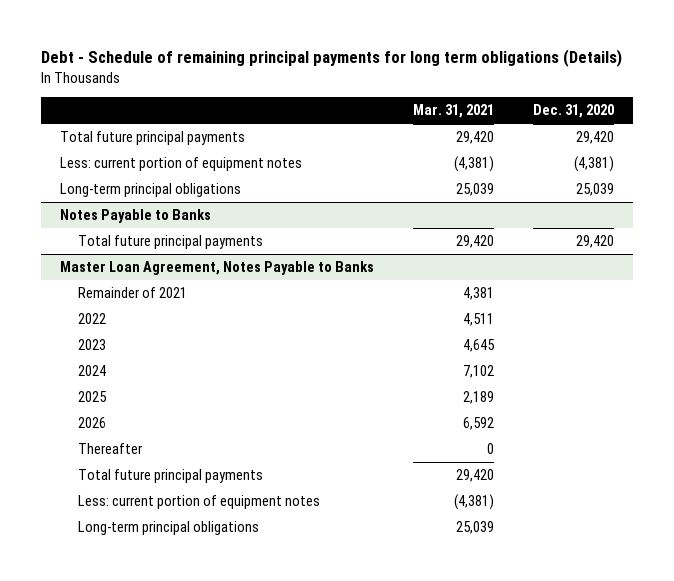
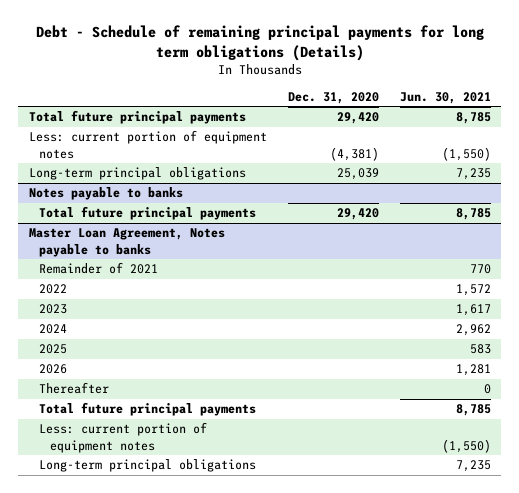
- | Mar. 31, 2021 | Dec. 31, 2020
+ | Dec. 31, 2020 | Jun. 30, 2021
- Notes Payable to Banks
+ Notes payable to banks
- Master Loan Agreement, Notes Payable to Banks
+ Master Loan Agreement, Notes payable to banks

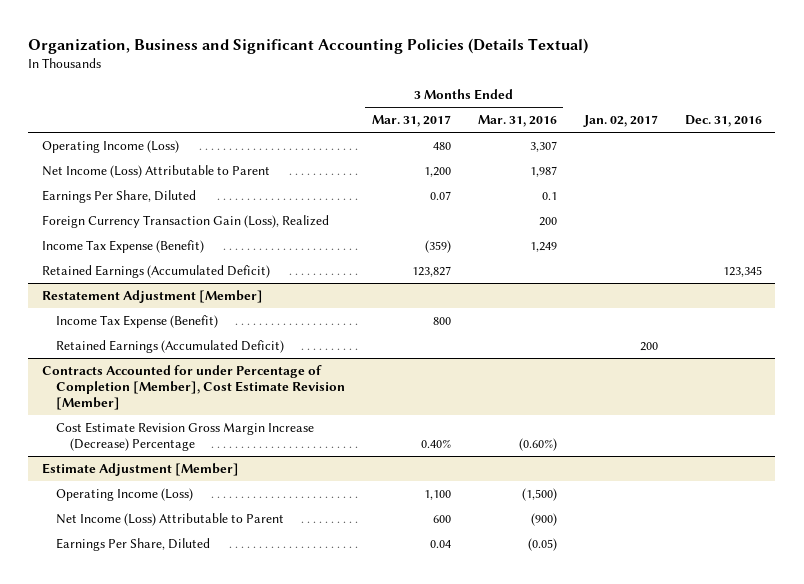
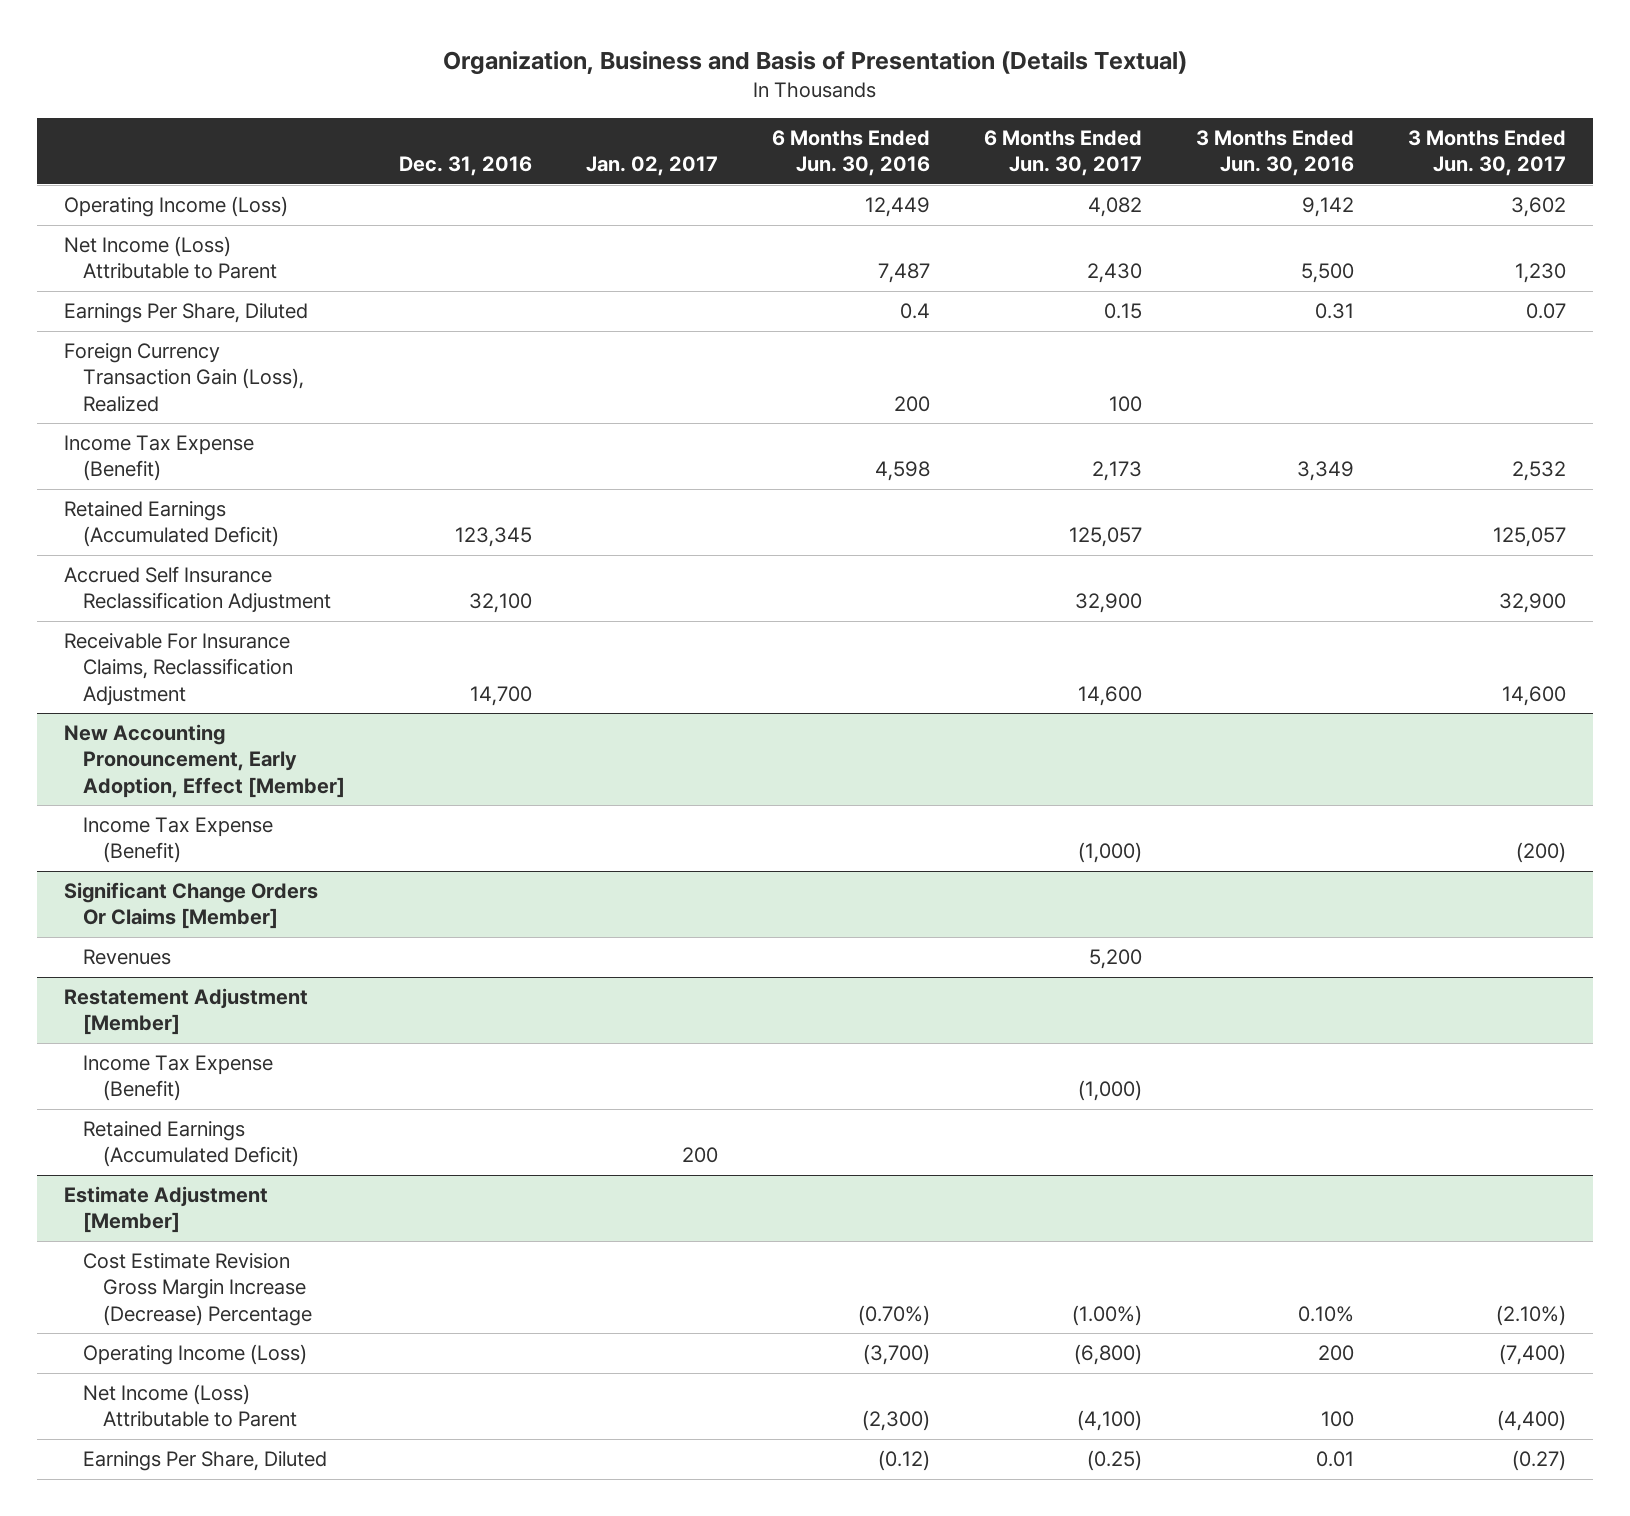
- Organization, Business and Significant Accounting Policies (Details Textual)
+ Organization, Business and Basis of Presentation (Details Textual)
- | 3 Months Ended Mar. 31, 2017 | 3 Months Ended Mar. 31, 2016 | Jan. 02, 2017 | Dec. 31, 2016
+ | Dec. 31, 2016 | Jan. 02, 2017 | 6 Months Ended Jun. 30, 2016 | 6 Months Ended Jun. 30, 2017 | 3 Months Ended Jun. 30, 2016 | 3 Months Ended Jun. 30, 2017
+ Accrued Self Insurance Reclassification Adjustment | 32,100 | | | 32,900 | | 32,900
+ Receivable For Insurance Claims, Reclassification Adjustment | 14,700 | | | 14,600 | | 14,600
+ New Accounting Pronouncement, Early Adoption, Effect [Member]
+ Income Tax Expense (Benefit) | | | | (1,000) | | (200)
+ Significant Change Orders Or Claims [Member]
+ Revenues | | | | 5,200 | |
- Contracts Accounted for under Percentage of Completion [Member], Cost Estimate Revision [Member]
- Cost Estimate Revision Gross Margin Increase (Decrease) Percentage | 0.40% | (0.60%) | |
@ Estimate Adjustment [Member]
+ Cost Estimate Revision Gross Margin Increase (Decrease) Percentage | | | (0.70%) | (1.00%) | 0.10% | (2.10%)

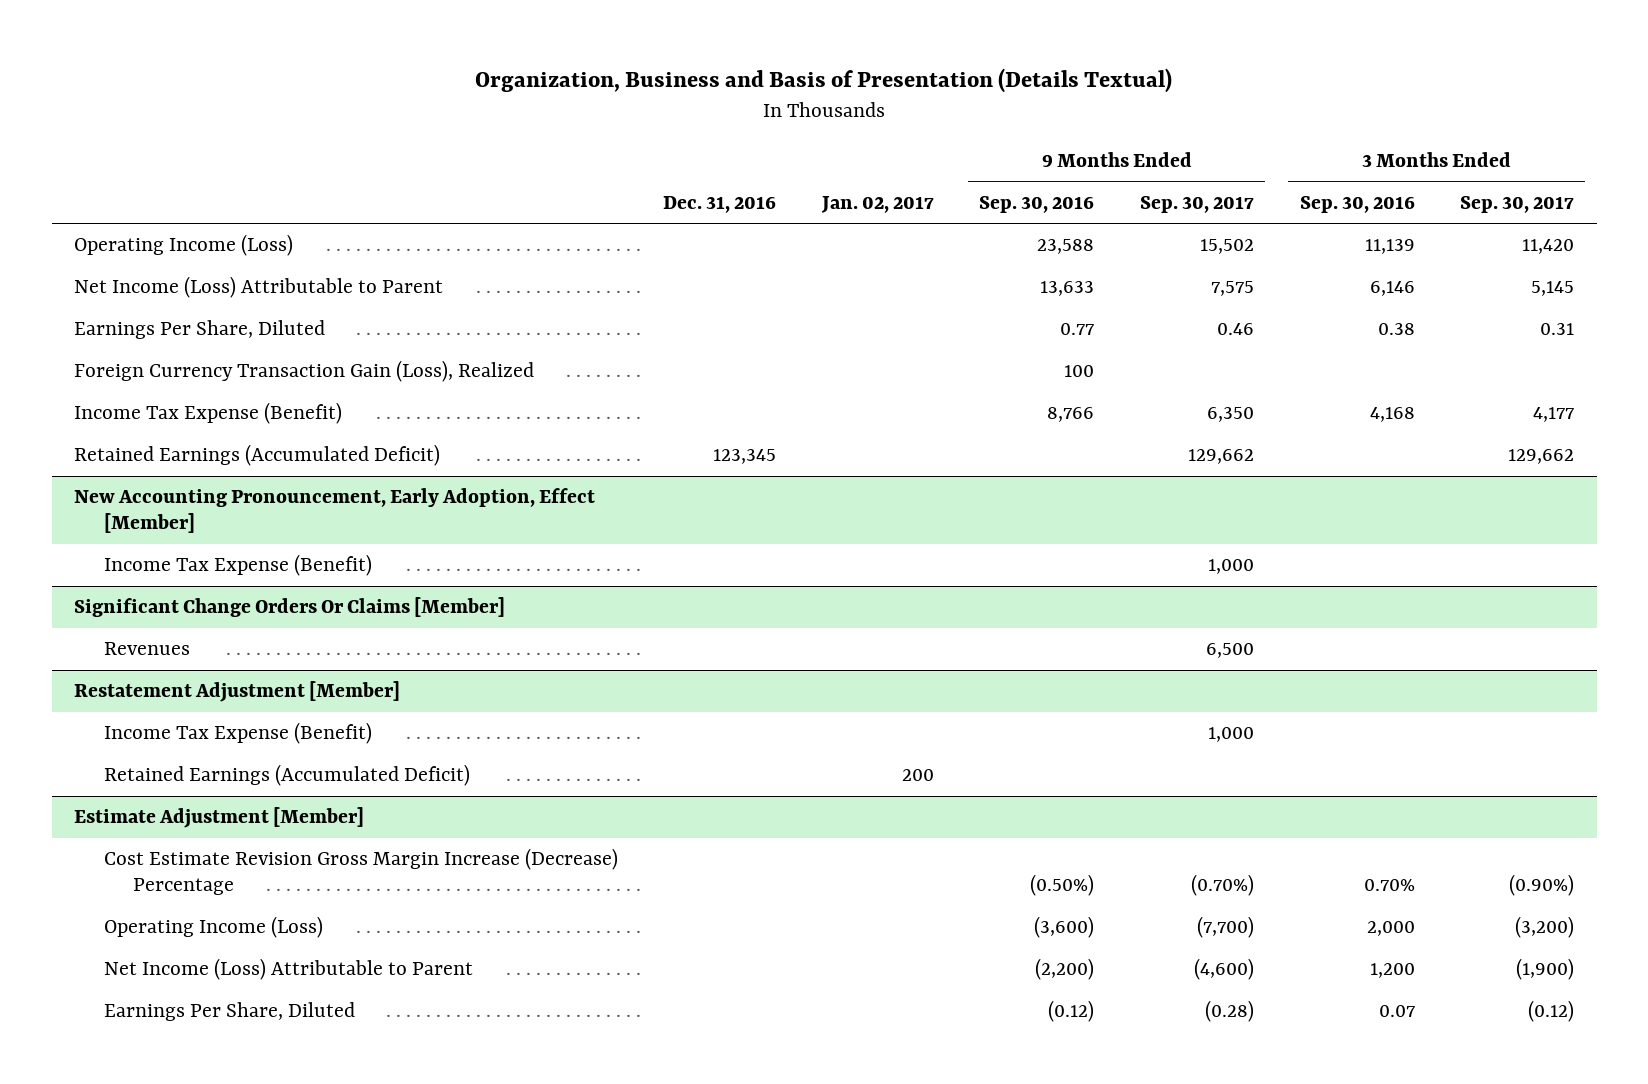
- | Dec. 31, 2016 | Jan. 02, 2017 | 6 Months Ended Jun. 30, 2016 | 6 Months Ended Jun. 30, 2017 | 3 Months Ended Jun. 30, 2016 | 3 Months Ended Jun. 30, 2017
+ | Dec. 31, 2016 | Jan. 02, 2017 | 9 Months Ended Sep. 30, 2016 | 9 Months Ended Sep. 30, 2017 | 3 Months Ended Sep. 30, 2016 | 3 Months Ended Sep. 30, 2017
- Accrued Self Insurance Reclassification Adjustment | 32,100 | | | 32,900 | | 32,900
- Receivable For Insurance Claims, Reclassification Adjustment | 14,700 | | | 14,600 | | 14,600

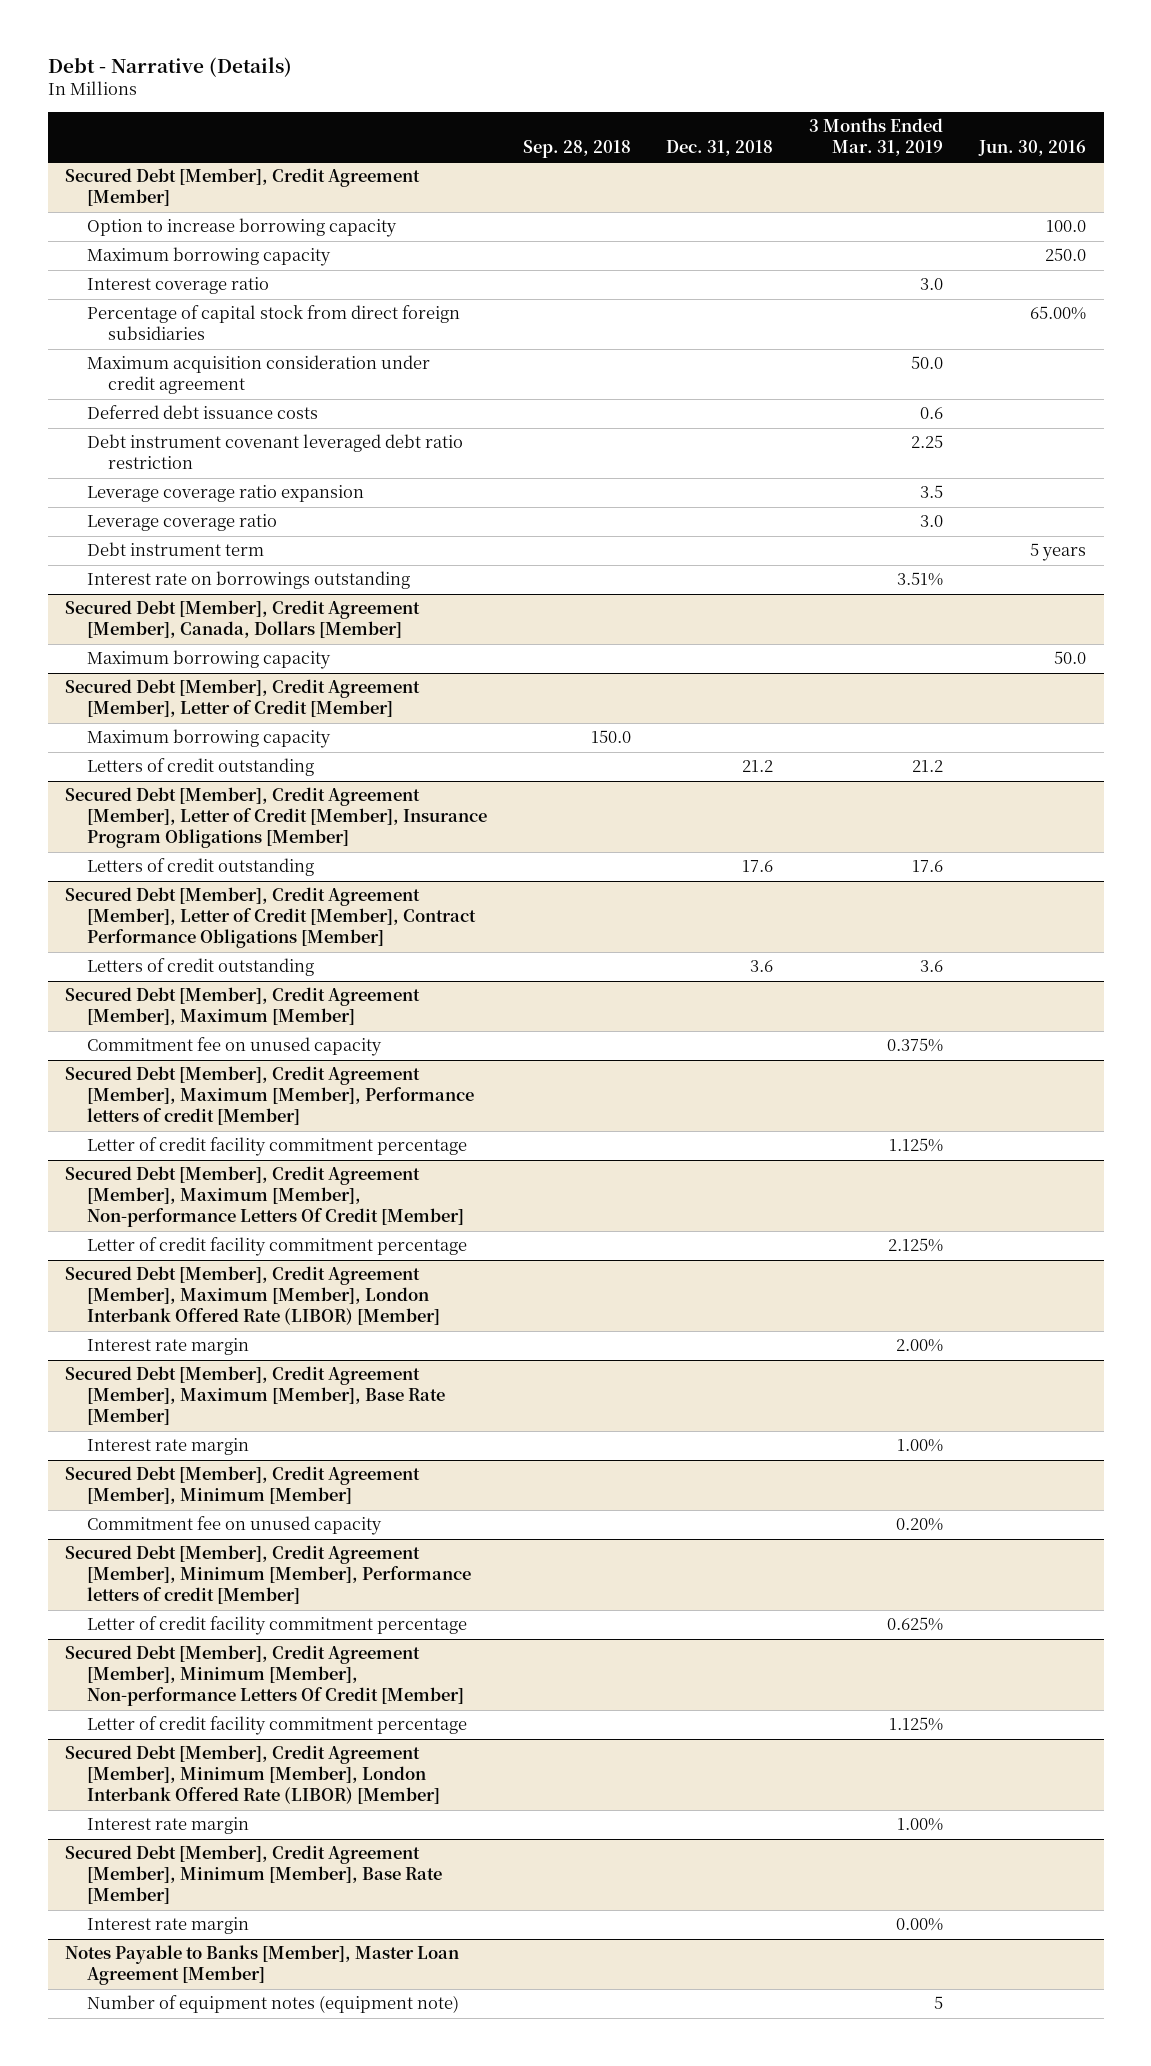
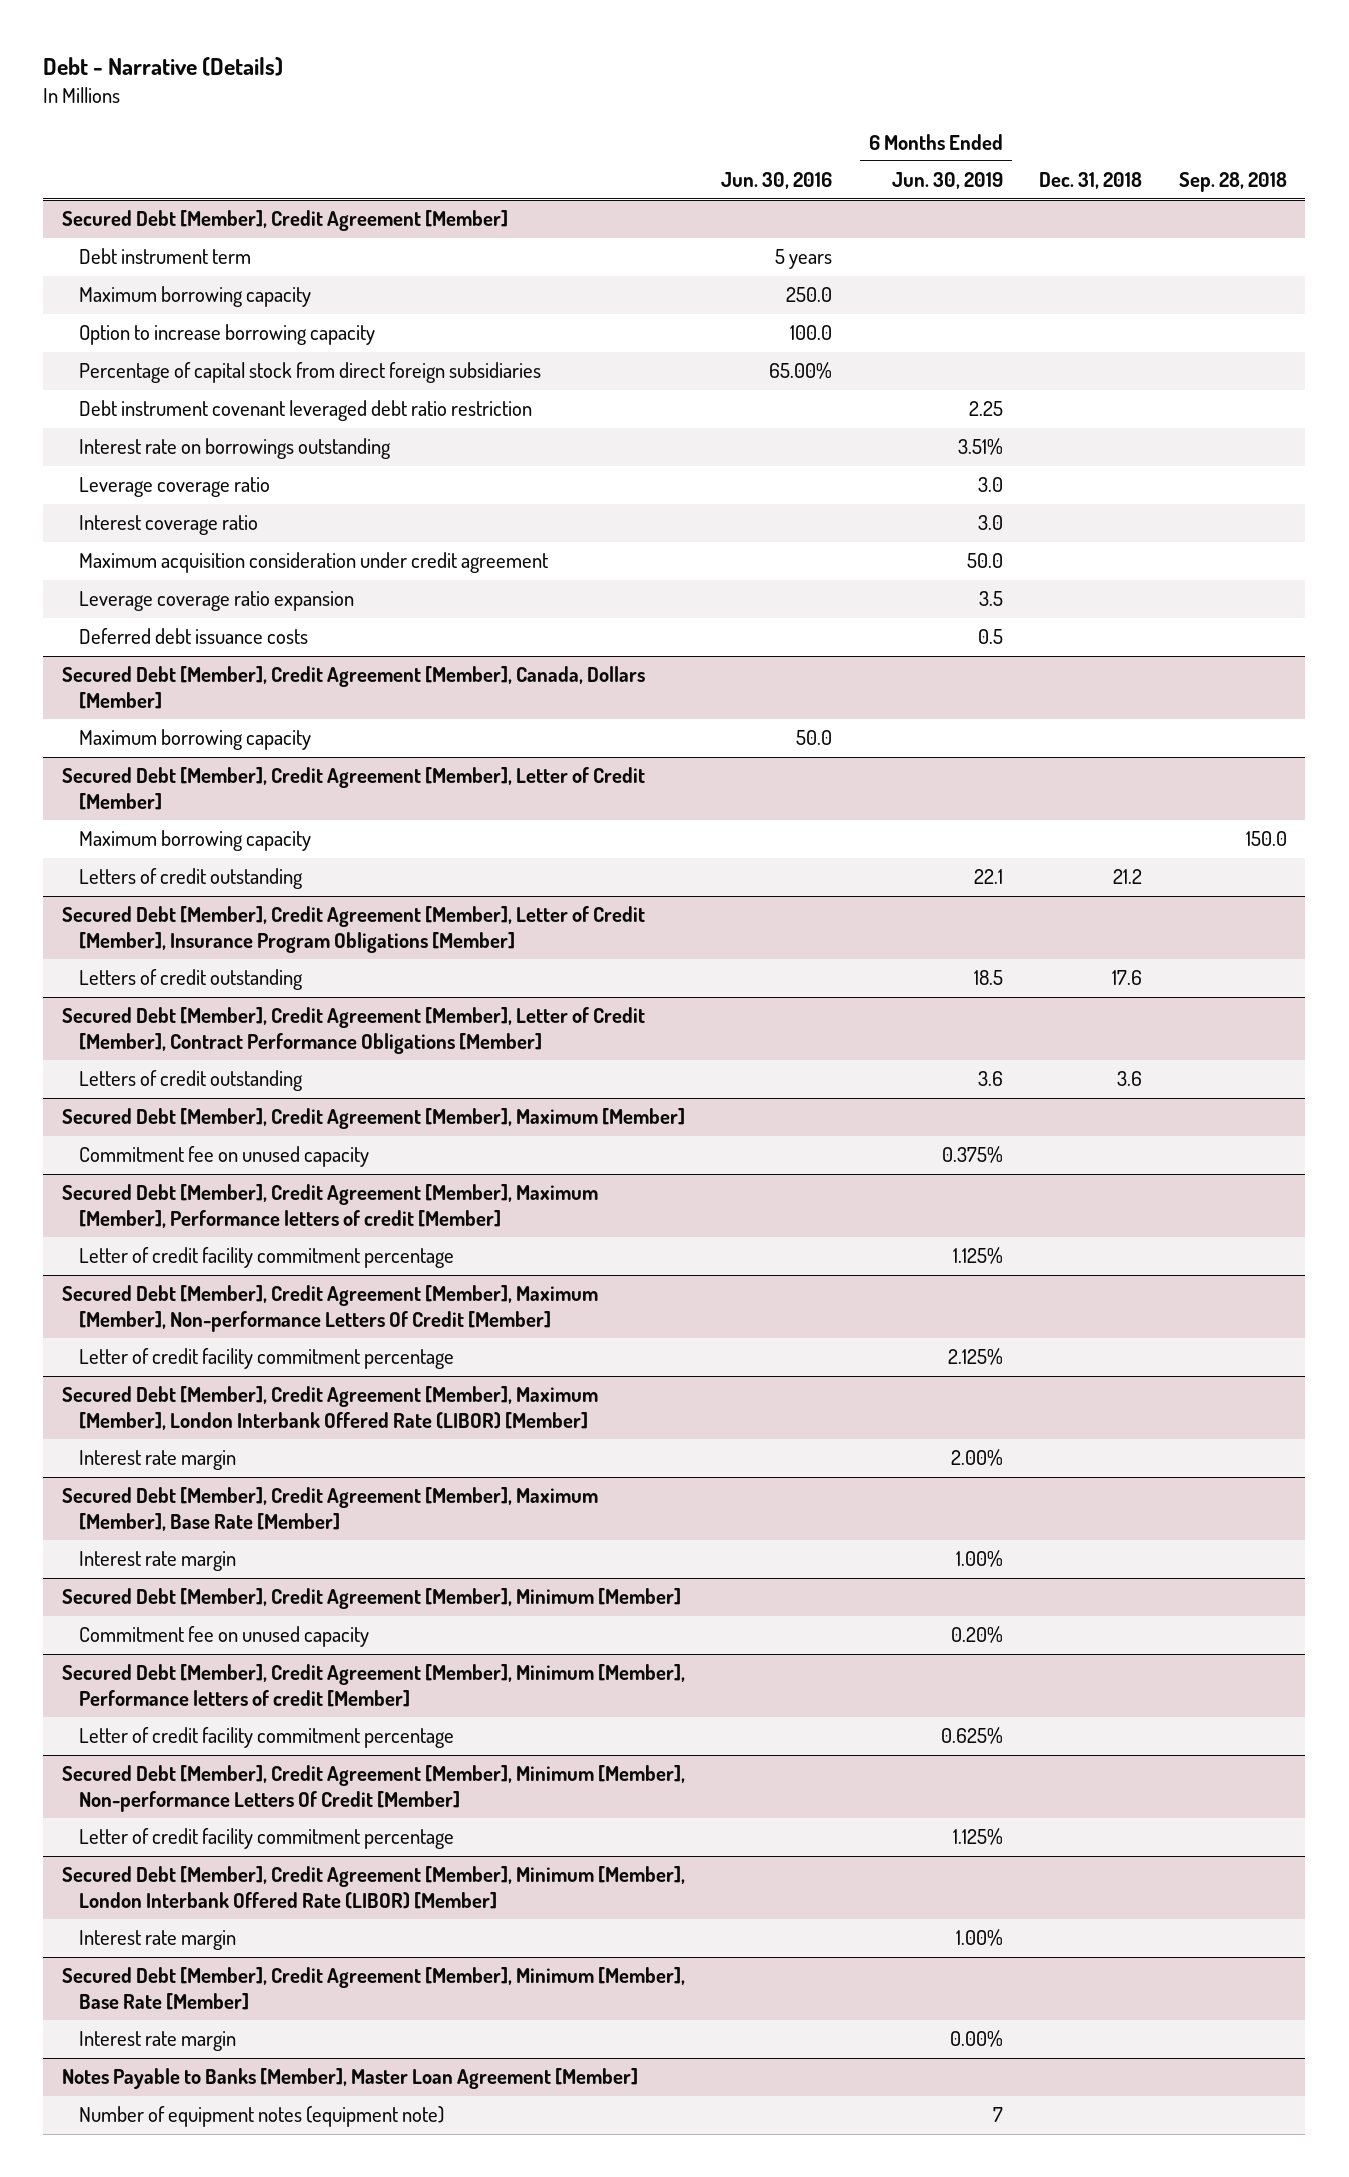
- | Sep. 28, 2018 | Dec. 31, 2018 | 3 Months Ended Mar. 31, 2019 | Jun. 30, 2016
+ | Jun. 30, 2016 | 6 Months Ended Jun. 30, 2019 | Dec. 31, 2018 | Sep. 28, 2018
@ Secured Debt [Member], Credit Agreement [Member]
moved up: Debt instrument term | 5 years | | |
moved down: Option to increase borrowing capacity | 100.0 | | |
moved down: Leverage coverage ratio | | 3.0 | |
moved down: Interest coverage ratio | | 3.0 | |
moved down: Maximum acquisition consideration under credit agreement | | 50.0 | |
moved down: Leverage coverage ratio expansion | | 3.5 | |
moved down: Deferred debt issuance costs | | 0.5 | |

